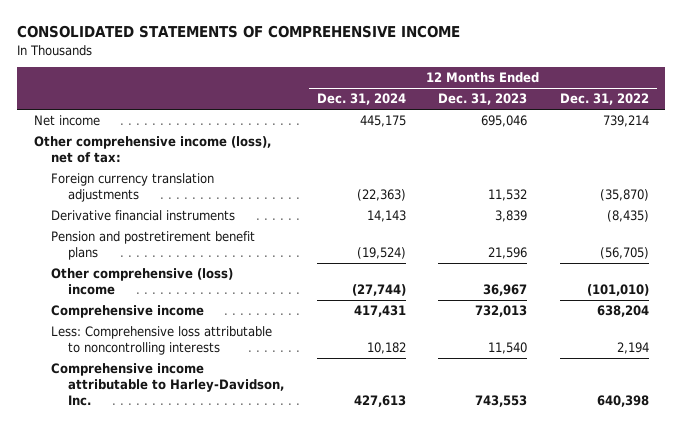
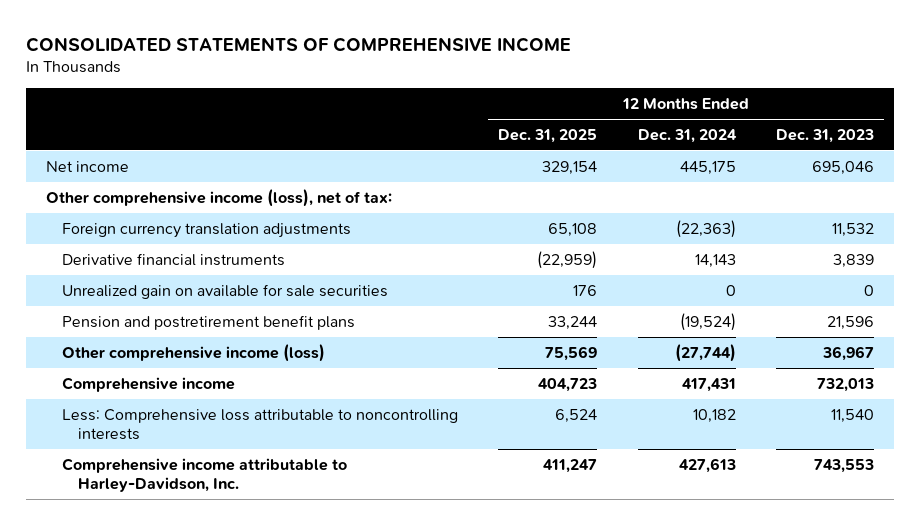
- | 12 Months Ended Dec. 31, 2024 | 12 Months Ended Dec. 31, 2023 | 12 Months Ended Dec. 31, 2022
+ | 12 Months Ended Dec. 31, 2025 | 12 Months Ended Dec. 31, 2024 | 12 Months Ended Dec. 31, 2023
+ Unrealized gain on available for sale securities | 176 | 0 | 0
- Other comprehensive (loss) income | (27,744) | 36,967 | (101,010)
+ Other comprehensive income (loss) | 75,569 | (27,744) | 36,967

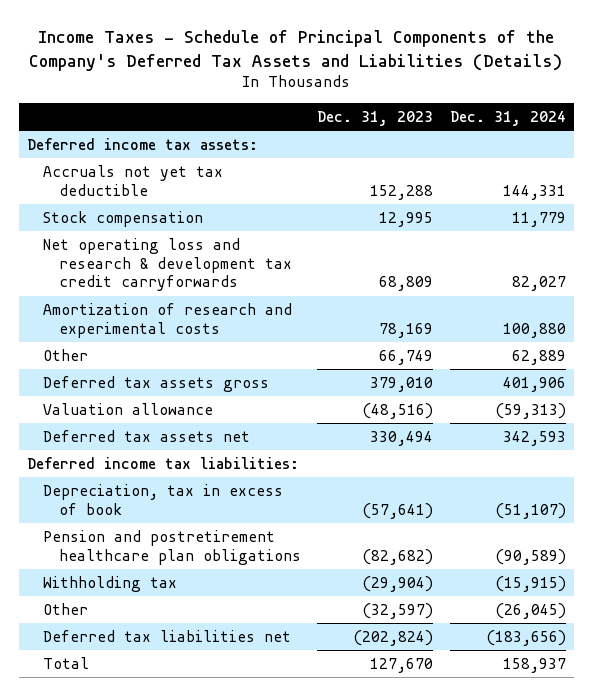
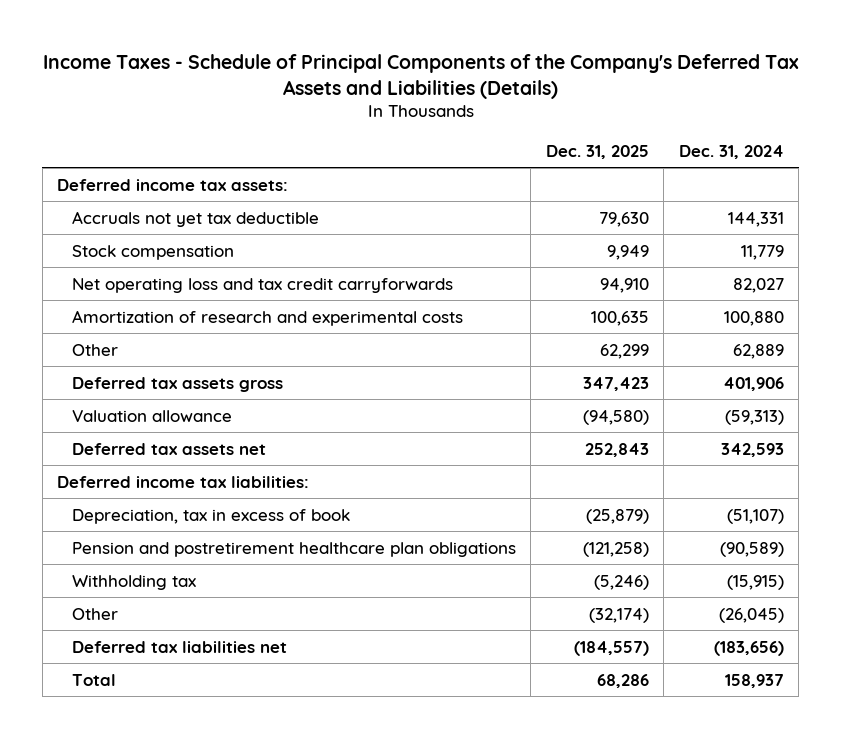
- | Dec. 31, 2023 | Dec. 31, 2024
+ | Dec. 31, 2025 | Dec. 31, 2024
- Net operating loss and research & development tax credit carryforwards | 68,809 | 82,027
+ Net operating loss and tax credit carryforwards | 94,910 | 82,027

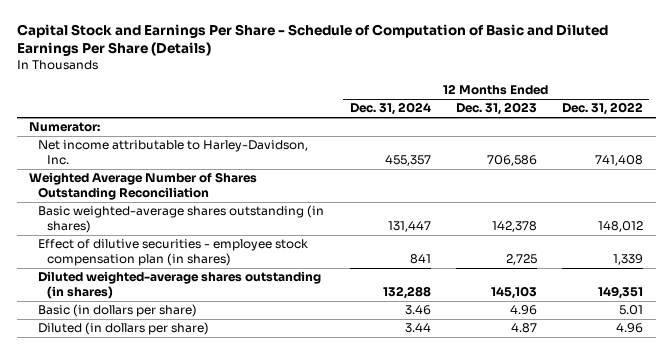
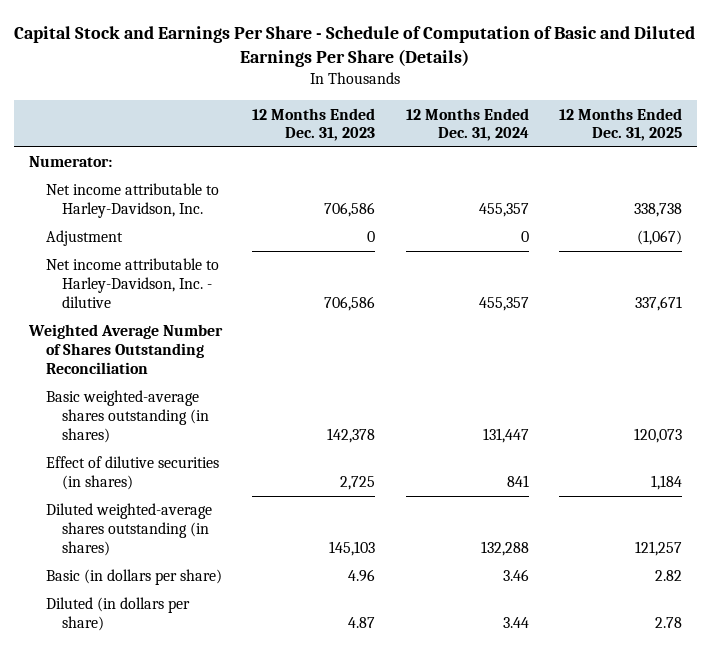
- | 12 Months Ended Dec. 31, 2024 | 12 Months Ended Dec. 31, 2023 | 12 Months Ended Dec. 31, 2022
+ | 12 Months Ended Dec. 31, 2023 | 12 Months Ended Dec. 31, 2024 | 12 Months Ended Dec. 31, 2025
+ Adjustment | 0 | 0 | (1,067)
+ Net income attributable to Harley-Davidson, Inc. - dilutive | 706,586 | 455,357 | 337,671
- Effect of dilutive securities - employee stock compensation plan (in shares) | 841 | 2,725 | 1,339
+ Effect of dilutive securities (in shares) | 2,725 | 841 | 1,184

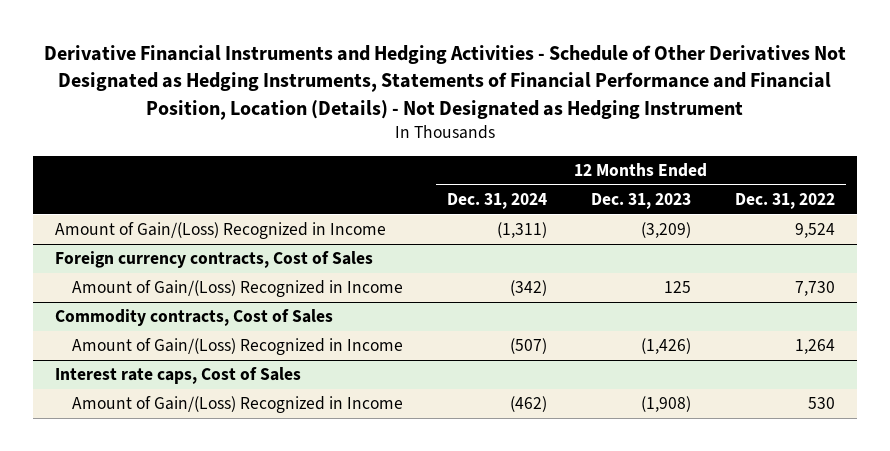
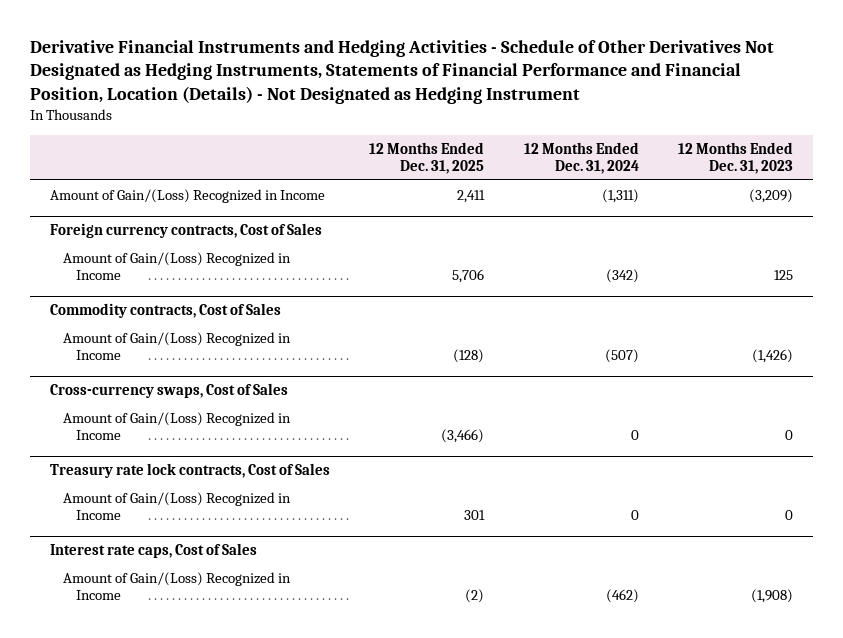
- | 12 Months Ended Dec. 31, 2024 | 12 Months Ended Dec. 31, 2023 | 12 Months Ended Dec. 31, 2022
+ | 12 Months Ended Dec. 31, 2025 | 12 Months Ended Dec. 31, 2024 | 12 Months Ended Dec. 31, 2023
+ Cross-currency swaps, Cost of Sales
+ Amount of Gain/(Loss) Recognized in Income | (3,466) | 0 | 0
+ Treasury rate lock contracts, Cost of Sales
+ Amount of Gain/(Loss) Recognized in Income | 301 | 0 | 0

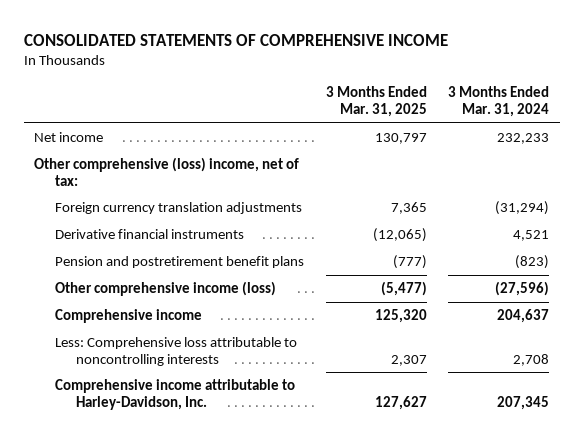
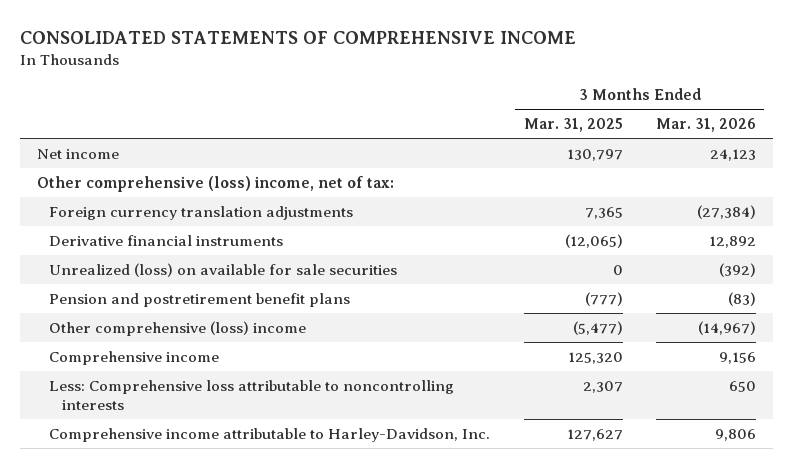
- | 3 Months Ended Mar. 31, 2025 | 3 Months Ended Mar. 31, 2024
+ | 3 Months Ended Mar. 31, 2025 | 3 Months Ended Mar. 31, 2026
+ Unrealized (loss) on available for sale securities | 0 | (392)
- Other comprehensive income (loss) | (5,477) | (27,596)
+ Other comprehensive (loss) income | (5,477) | (14,967)

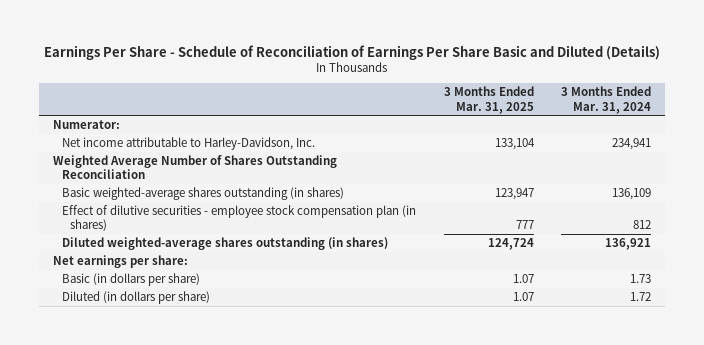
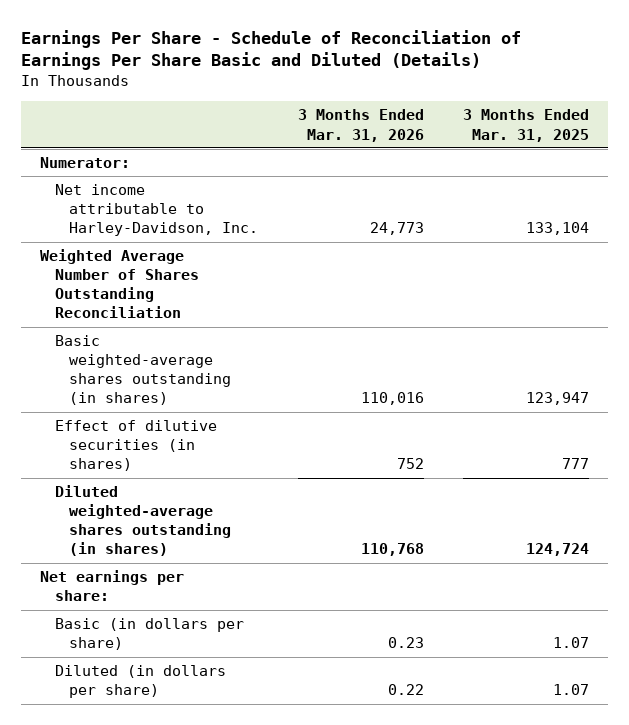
- | 3 Months Ended Mar. 31, 2025 | 3 Months Ended Mar. 31, 2024
+ | 3 Months Ended Mar. 31, 2026 | 3 Months Ended Mar. 31, 2025
- Effect of dilutive securities - employee stock compensation plan (in shares) | 777 | 812
+ Effect of dilutive securities (in shares) | 752 | 777

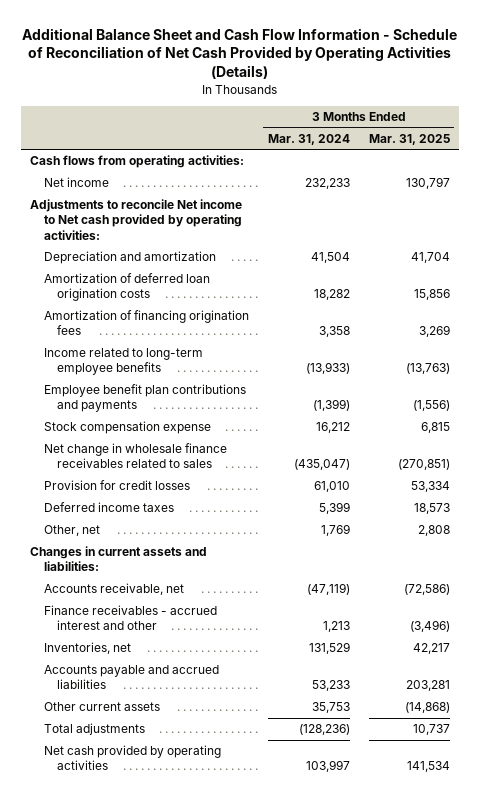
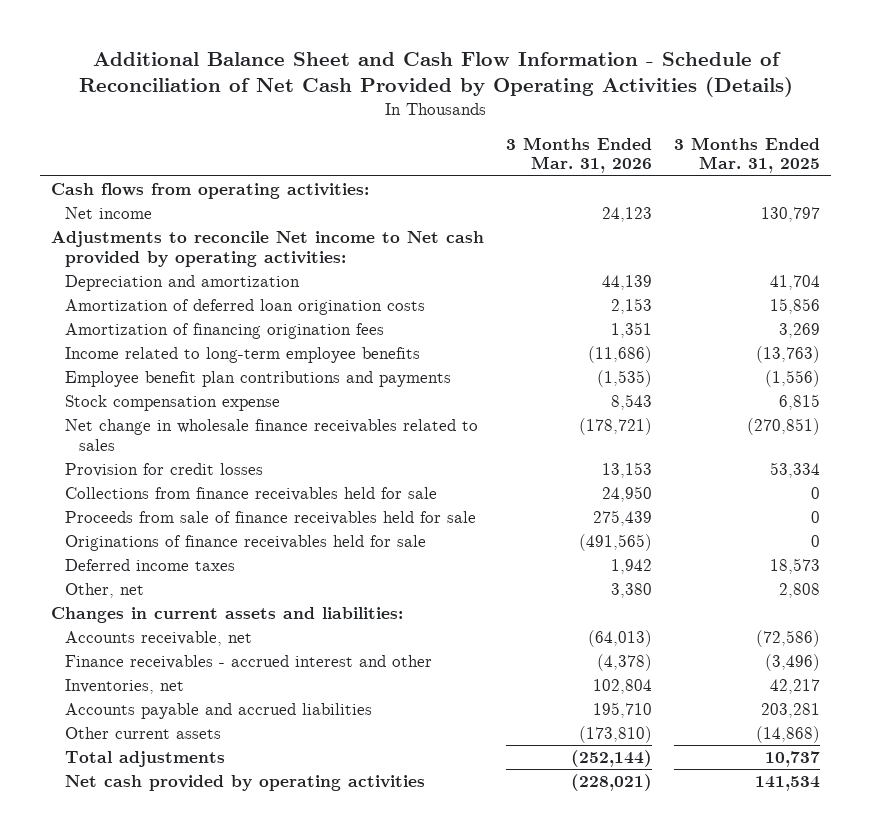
- | 3 Months Ended Mar. 31, 2024 | 3 Months Ended Mar. 31, 2025
+ | 3 Months Ended Mar. 31, 2026 | 3 Months Ended Mar. 31, 2025
+ Collections from finance receivables held for sale | 24,950 | 0
+ Proceeds from sale of finance receivables held for sale | 275,439 | 0
+ Originations of finance receivables held for sale | (491,565) | 0

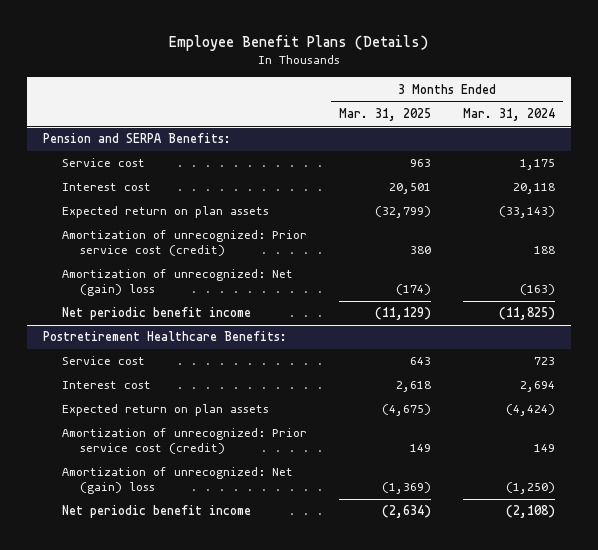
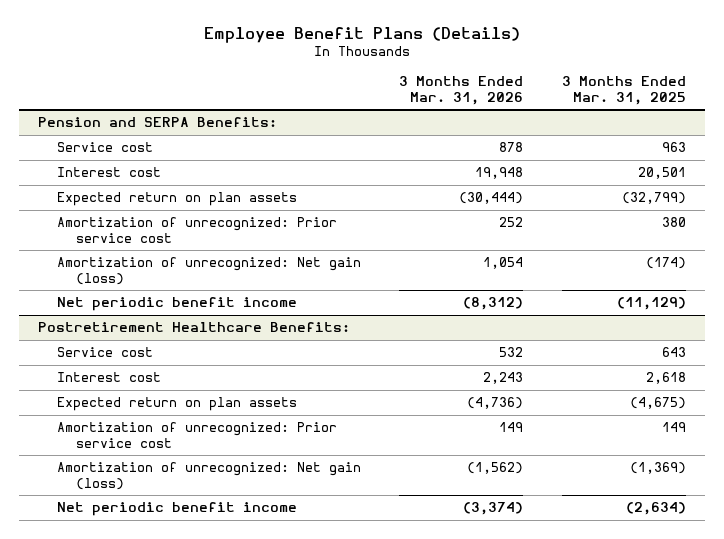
- | 3 Months Ended Mar. 31, 2025 | 3 Months Ended Mar. 31, 2024
+ | 3 Months Ended Mar. 31, 2026 | 3 Months Ended Mar. 31, 2025
@ Pension and SERPA Benefits:
- Amortization of unrecognized: Prior service cost (credit) | 380 | 188
- Amortization of unrecognized: Net (gain) loss | (174) | (163)
+ Amortization of unrecognized: Prior service cost | 252 | 380
+ Amortization of unrecognized: Net gain (loss) | 1,054 | (174)
@ Postretirement Healthcare Benefits:
- Amortization of unrecognized: Prior service cost (credit) | 149 | 149
- Amortization of unrecognized: Net (gain) loss | (1,369) | (1,250)
+ Amortization of unrecognized: Prior service cost | 149 | 149
+ Amortization of unrecognized: Net gain (loss) | (1,562) | (1,369)

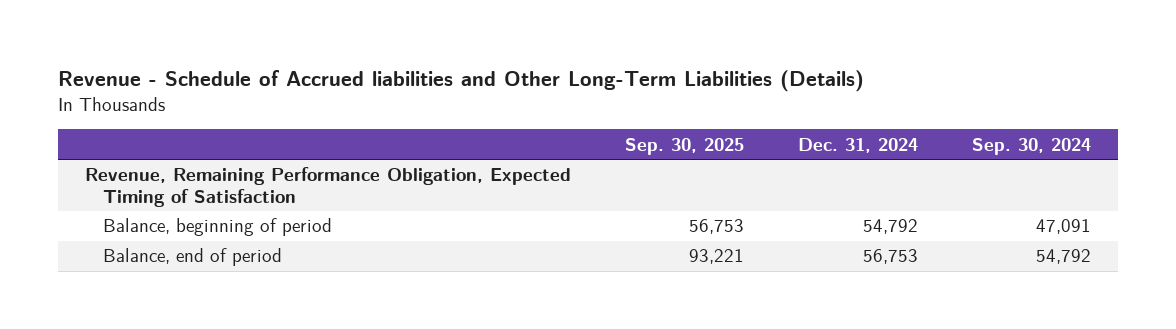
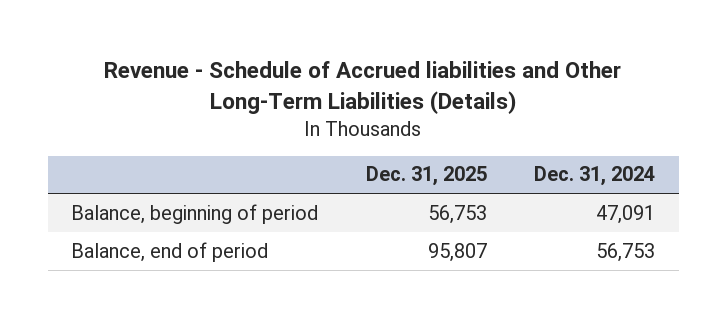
- | Sep. 30, 2025 | Dec. 31, 2024 | Sep. 30, 2024
+ | Dec. 31, 2025 | Dec. 31, 2024
- Revenue, Remaining Performance Obligation, Expected Timing of Satisfaction
- Balance, beginning of period | 56,753 | 54,792 | 47,091
+ Balance, beginning of period | 56,753 | 47,091

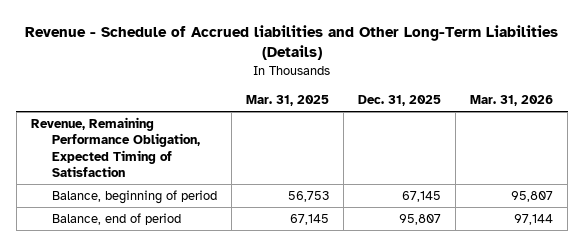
- | Dec. 31, 2025 | Dec. 31, 2024
+ | Mar. 31, 2025 | Dec. 31, 2025 | Mar. 31, 2026
- Balance, beginning of period | 56,753 | 47,091
+ Revenue, Remaining Performance Obligation, Expected Timing of Satisfaction
+ Balance, beginning of period | 56,753 | 67,145 | 95,807

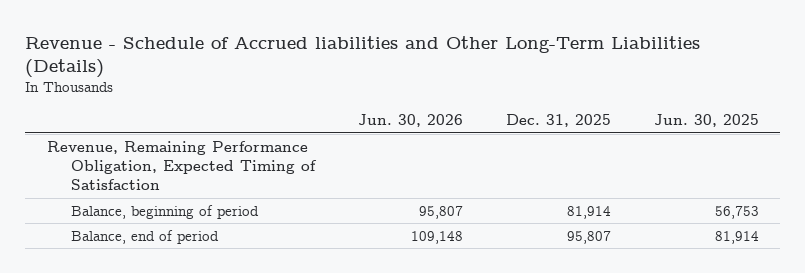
- | Mar. 31, 2025 | Dec. 31, 2025 | Mar. 31, 2026
+ | Jun. 30, 2026 | Dec. 31, 2025 | Jun. 30, 2025
- Balance, beginning of period | 56,753 | 67,145 | 95,807
+ Balance, beginning of period | 95,807 | 81,914 | 56,753

